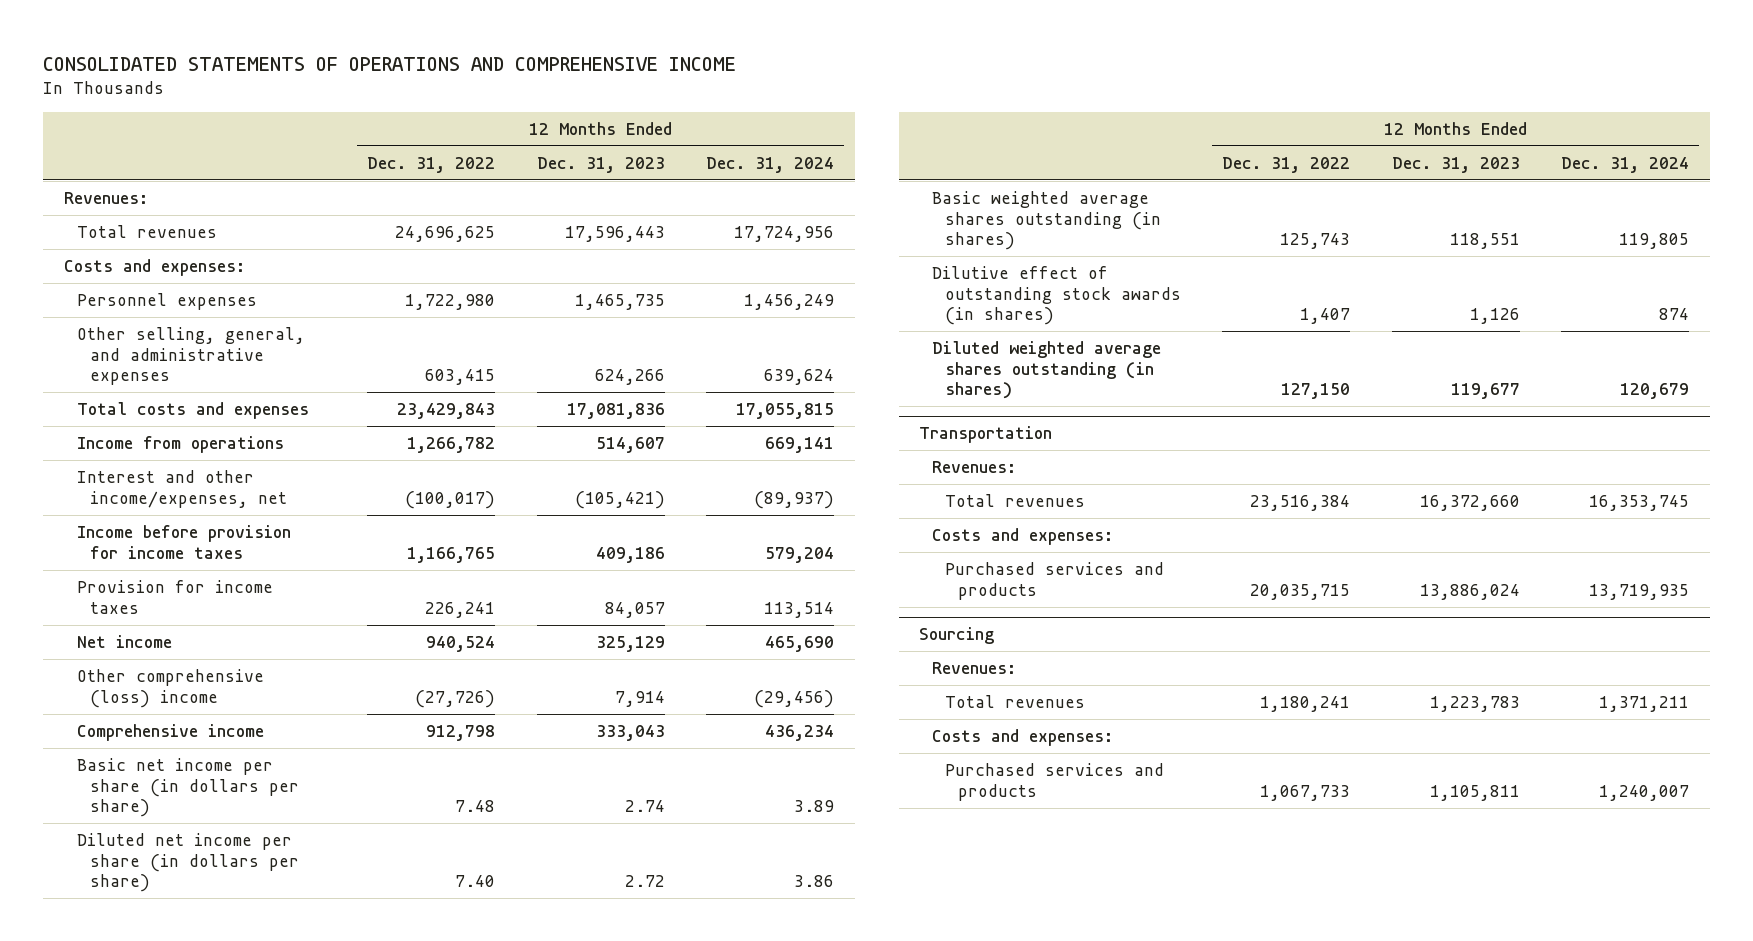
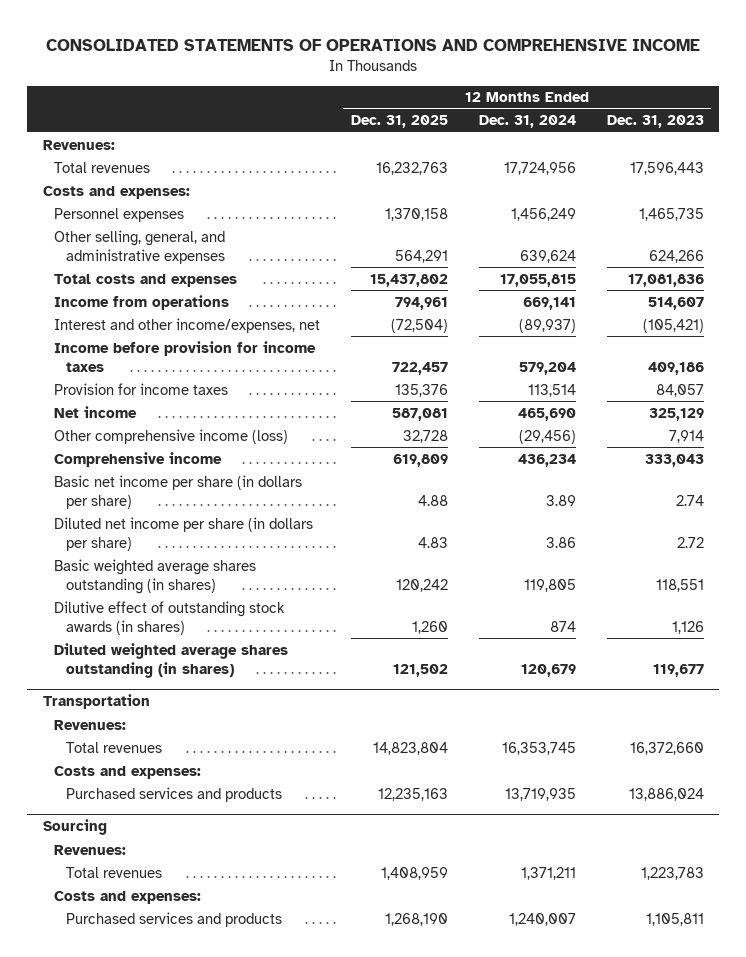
- | 12 Months Ended Dec. 31, 2022 | 12 Months Ended Dec. 31, 2023 | 12 Months Ended Dec. 31, 2024
+ | 12 Months Ended Dec. 31, 2025 | 12 Months Ended Dec. 31, 2024 | 12 Months Ended Dec. 31, 2023
- Other comprehensive (loss) income | (27,726) | 7,914 | (29,456)
+ Other comprehensive income (loss) | 32,728 | (29,456) | 7,914

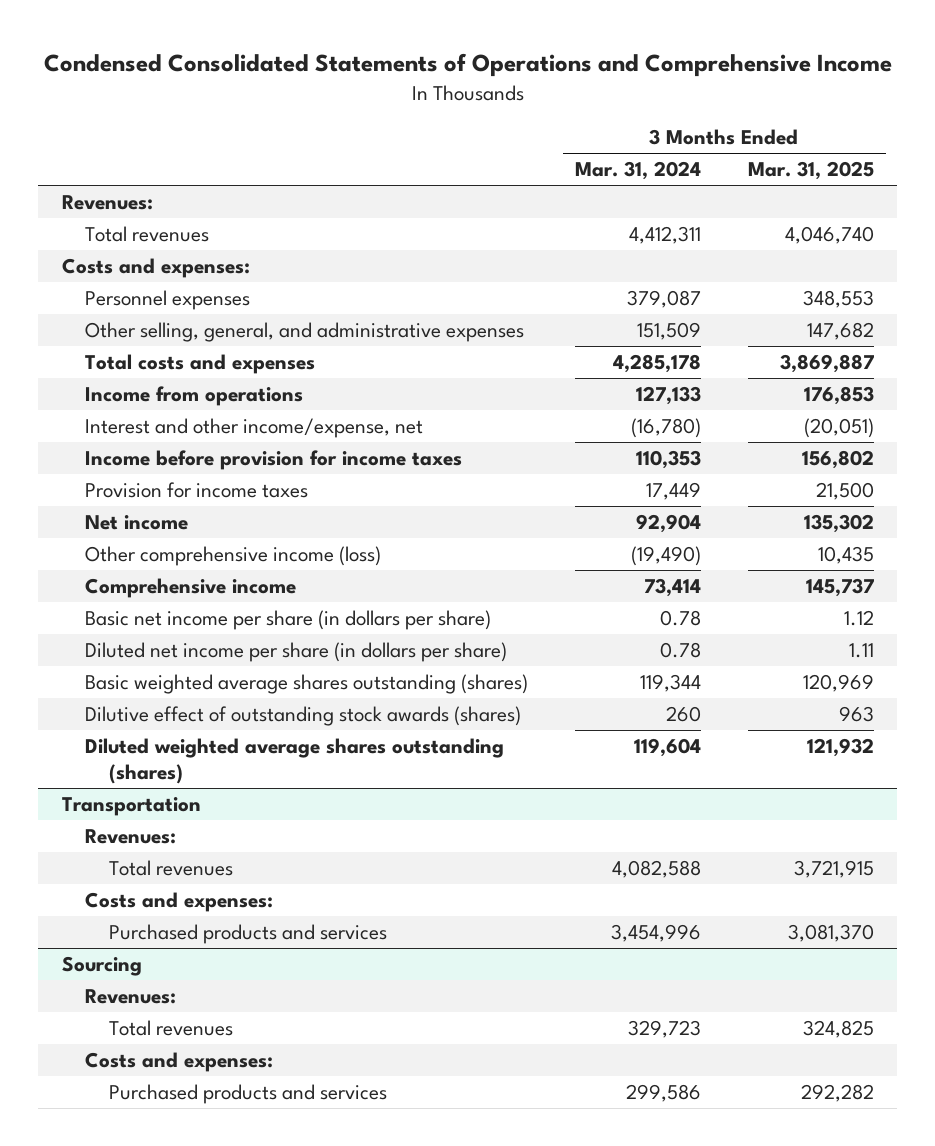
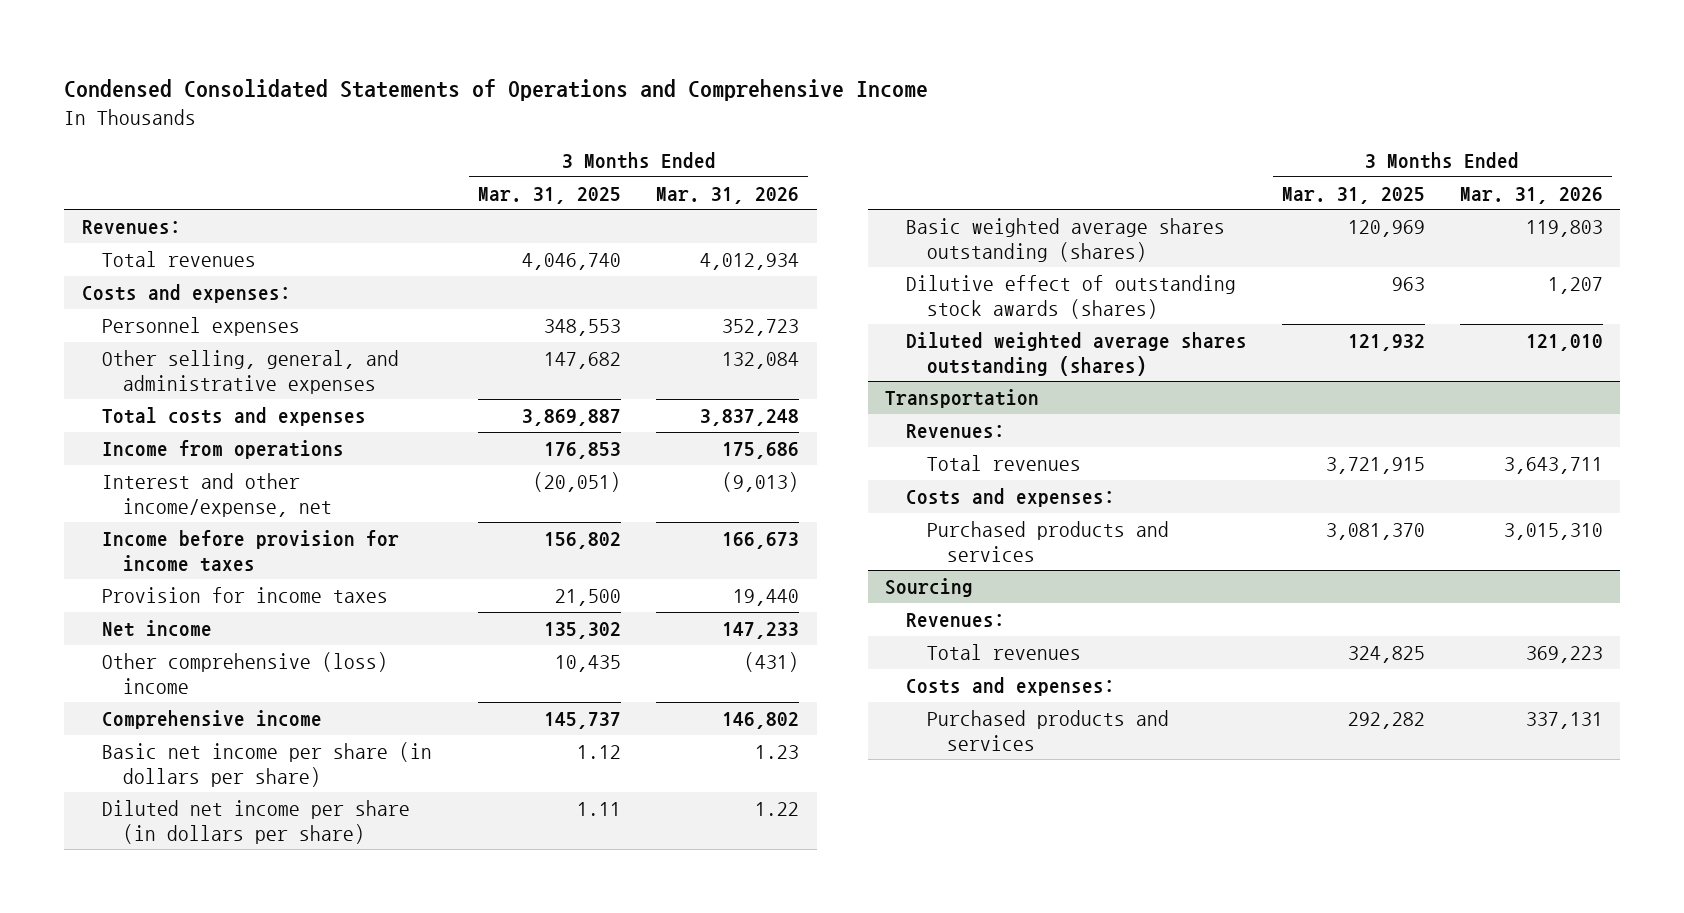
- | 3 Months Ended Mar. 31, 2024 | 3 Months Ended Mar. 31, 2025
+ | 3 Months Ended Mar. 31, 2025 | 3 Months Ended Mar. 31, 2026
- Other comprehensive income (loss) | (19,490) | 10,435
+ Other comprehensive (loss) income | 10,435 | (431)

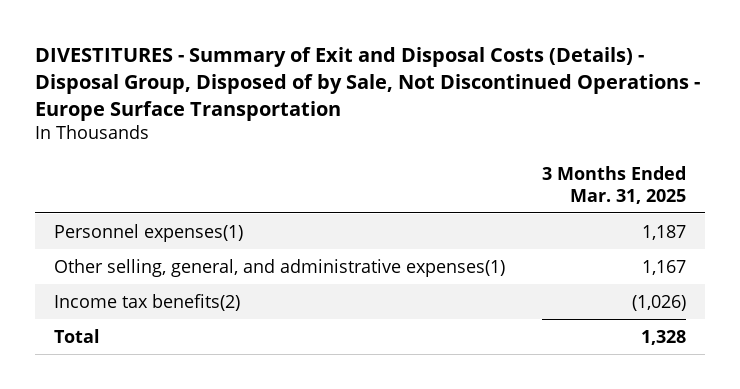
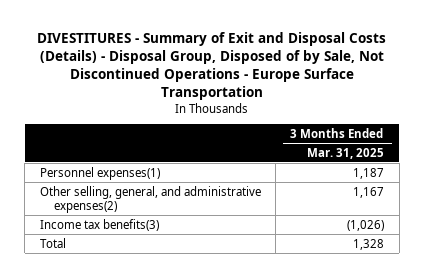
- Other selling, general, and administrative expenses(1) | 1,167
- Income tax benefits(2) | (1,026)
+ Other selling, general, and administrative expenses(2) | 1,167
+ Income tax benefits(3) | (1,026)

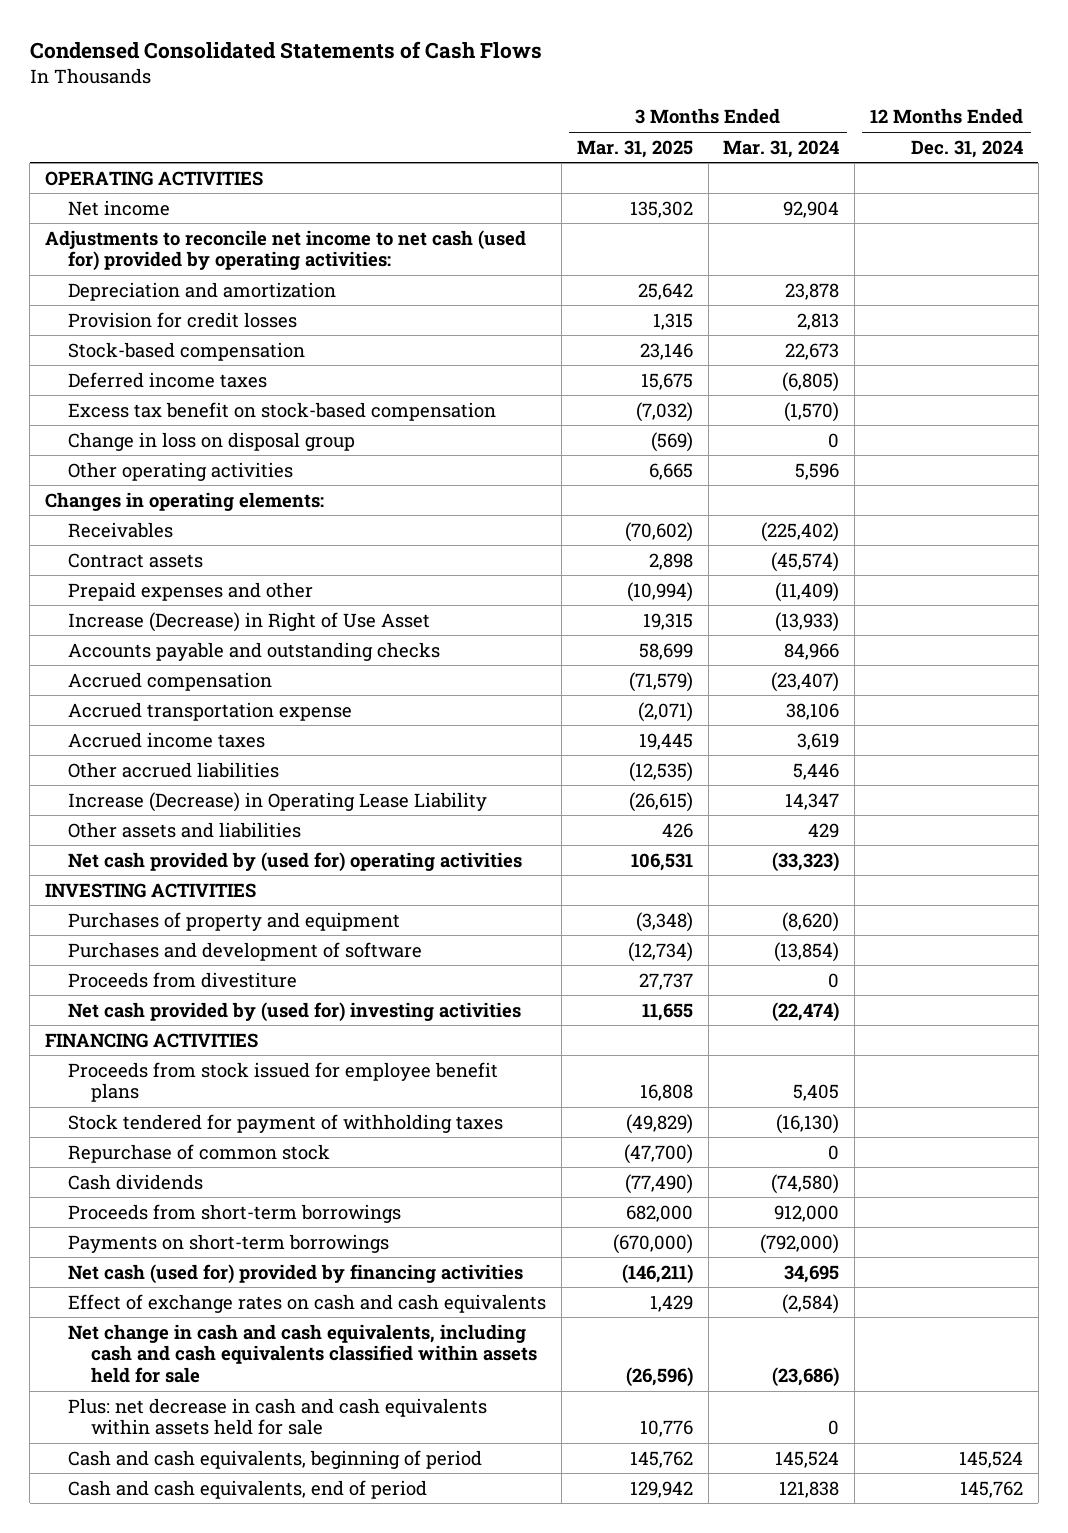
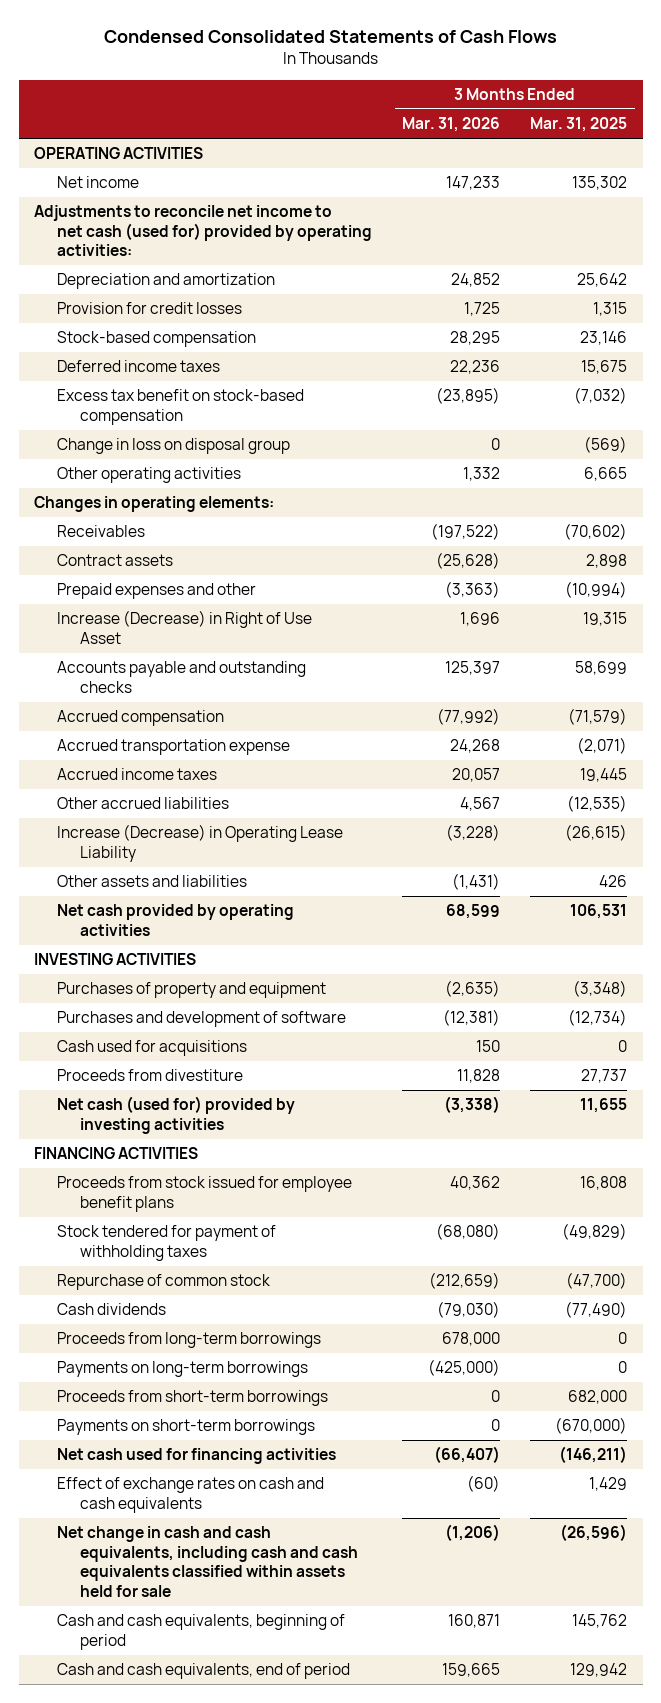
- | 3 Months Ended Mar. 31, 2025 | 3 Months Ended Mar. 31, 2024 | 12 Months Ended Dec. 31, 2024
+ | 3 Months Ended Mar. 31, 2026 | 3 Months Ended Mar. 31, 2025
- Net cash provided by (used for) operating activities | 106,531 | (33,323) |
+ Net cash provided by operating activities | 68,599 | 106,531
+ Cash used for acquisitions | 150 | 0
- Net cash provided by (used for) investing activities | 11,655 | (22,474) |
+ Net cash (used for) provided by investing activities | (3,338) | 11,655
+ Proceeds from long-term borrowings | 678,000 | 0
+ Payments on long-term borrowings | (425,000) | 0
- Net cash (used for) provided by financing activities | (146,211) | 34,695 |
+ Net cash used for financing activities | (66,407) | (146,211)
- Plus: net decrease in cash and cash equivalents within assets held for sale | 10,776 | 0 |

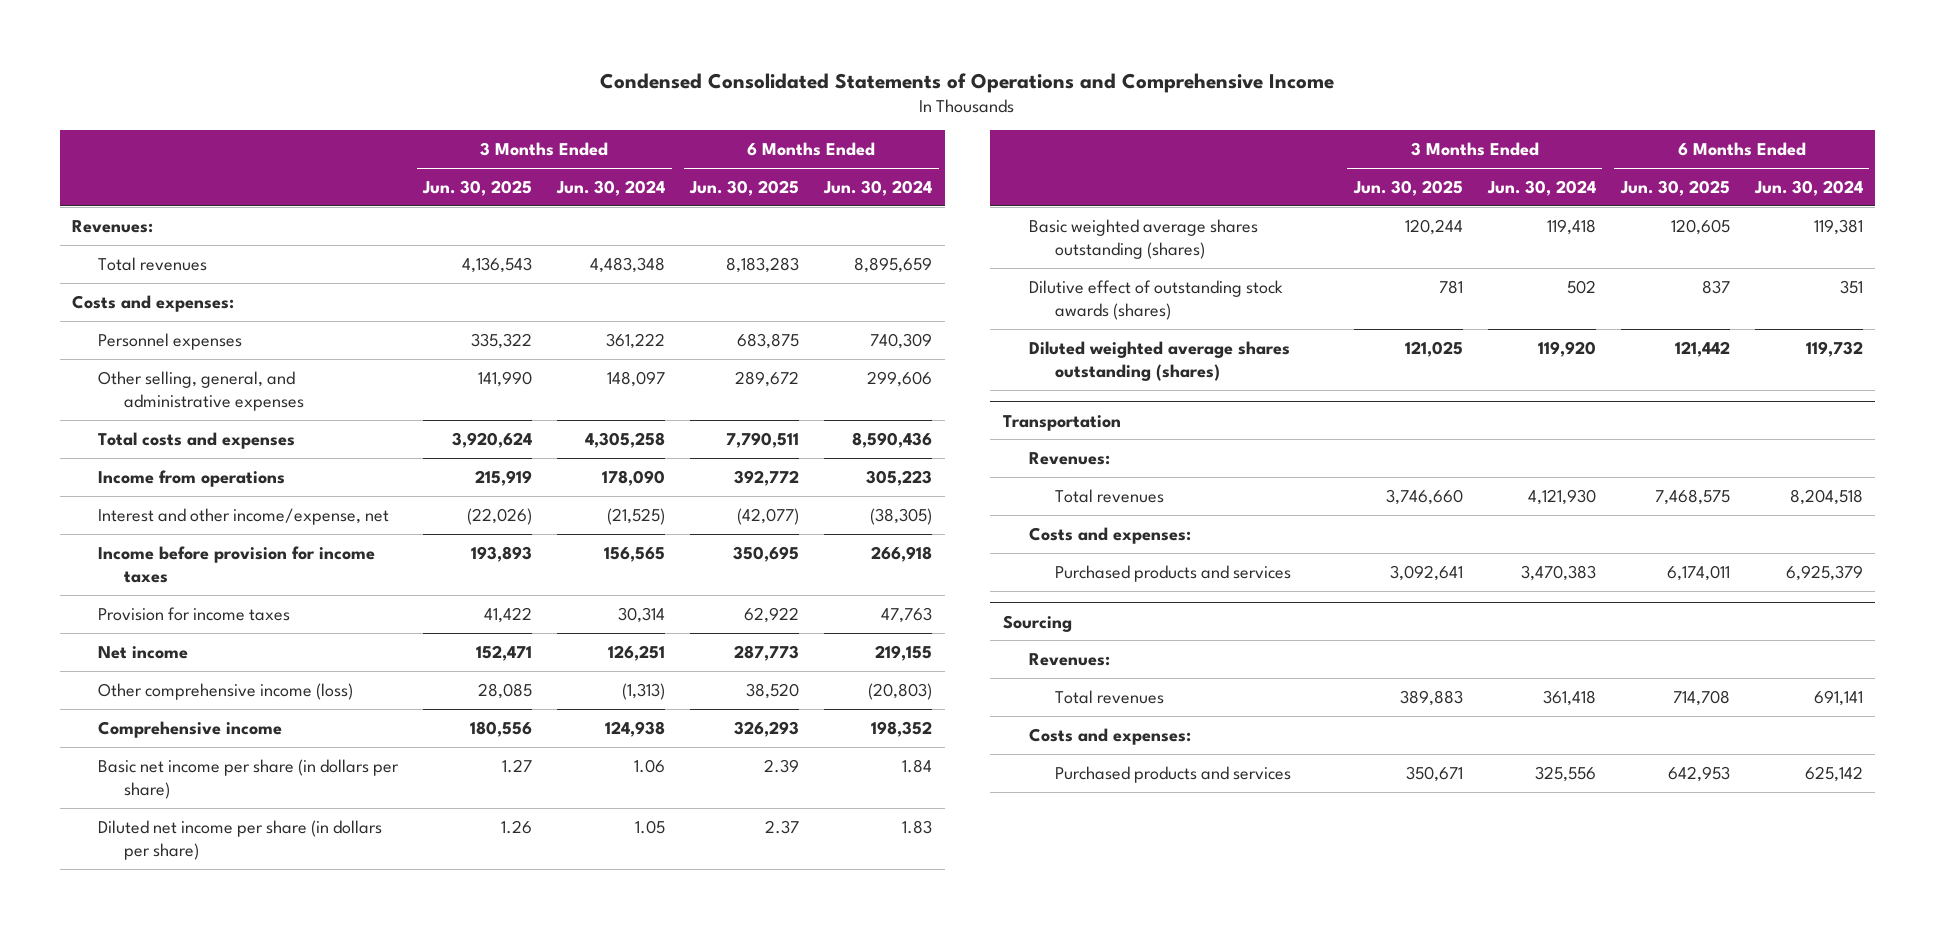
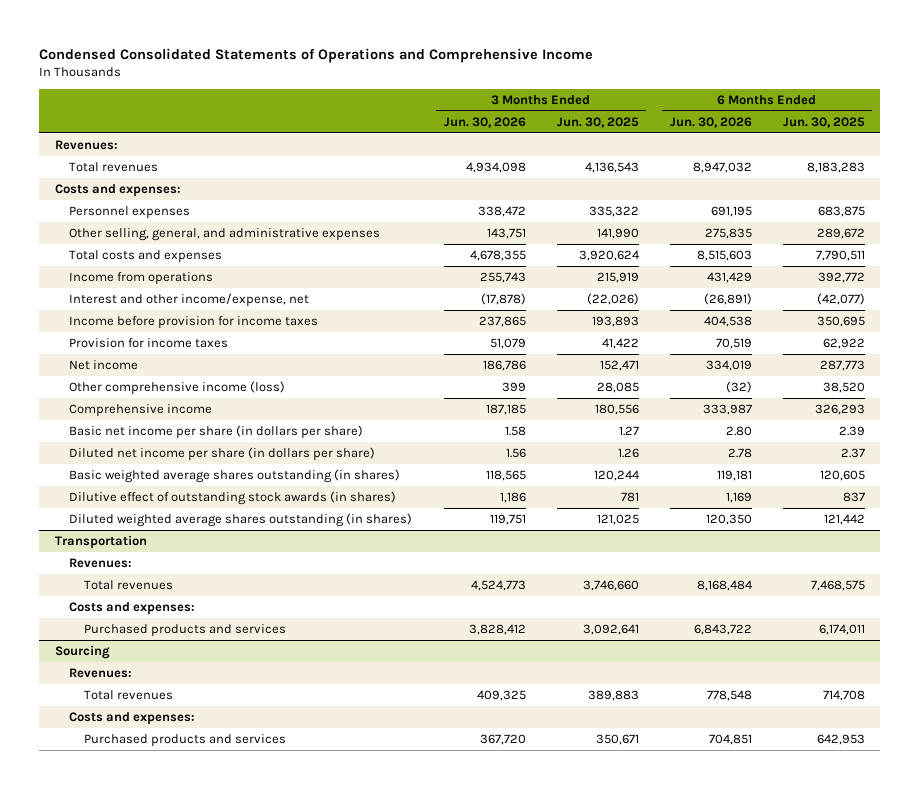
- | 3 Months Ended Jun. 30, 2025 | 3 Months Ended Jun. 30, 2024 | 6 Months Ended Jun. 30, 2025 | 6 Months Ended Jun. 30, 2024
+ | 3 Months Ended Jun. 30, 2026 | 3 Months Ended Jun. 30, 2025 | 6 Months Ended Jun. 30, 2026 | 6 Months Ended Jun. 30, 2025
- Basic weighted average shares outstanding (shares) | 120,244 | 119,418 | 120,605 | 119,381
- Dilutive effect of outstanding stock awards (shares) | 781 | 502 | 837 | 351
- Diluted weighted average shares outstanding (shares) | 121,025 | 119,920 | 121,442 | 119,732
+ Basic weighted average shares outstanding (in shares) | 118,565 | 120,244 | 119,181 | 120,605
+ Dilutive effect of outstanding stock awards (in shares) | 1,186 | 781 | 1,169 | 837
+ Diluted weighted average shares outstanding (in shares) | 119,751 | 121,025 | 120,350 | 121,442

